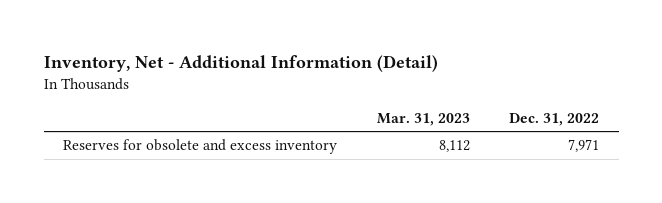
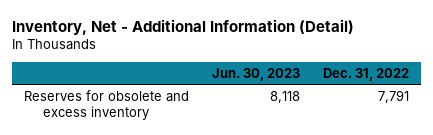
- | Mar. 31, 2023 | Dec. 31, 2022
+ | Jun. 30, 2023 | Dec. 31, 2022
- Reserves for obsolete and excess inventory | 8,112 | 7,971
+ Reserves for obsolete and excess inventory | 8,118 | 7,791

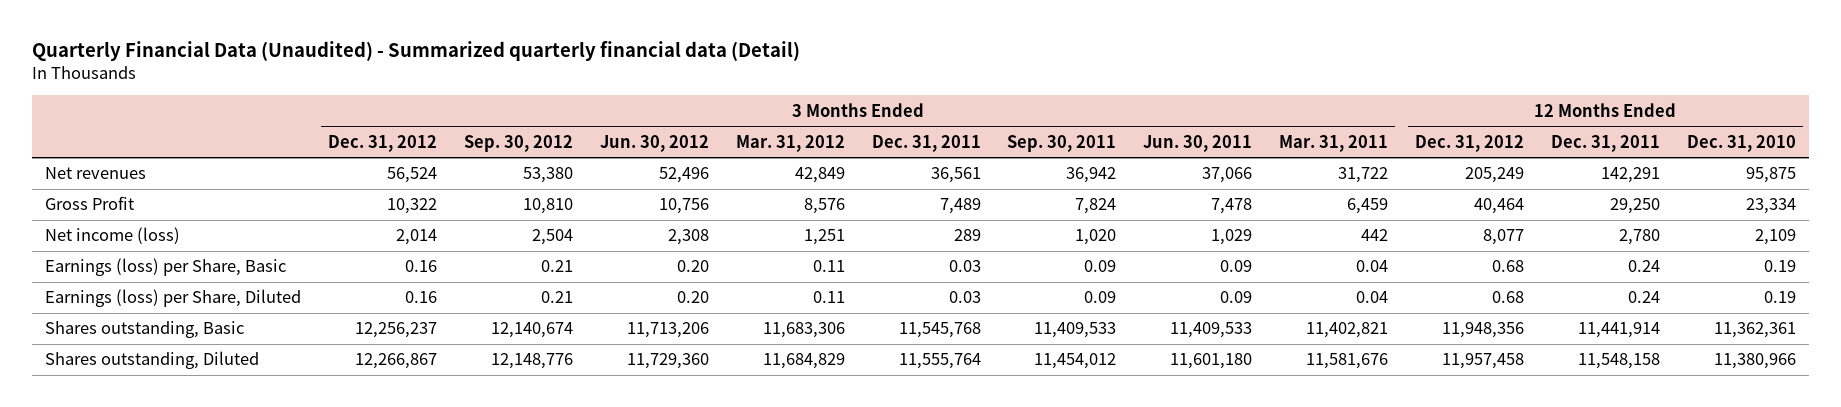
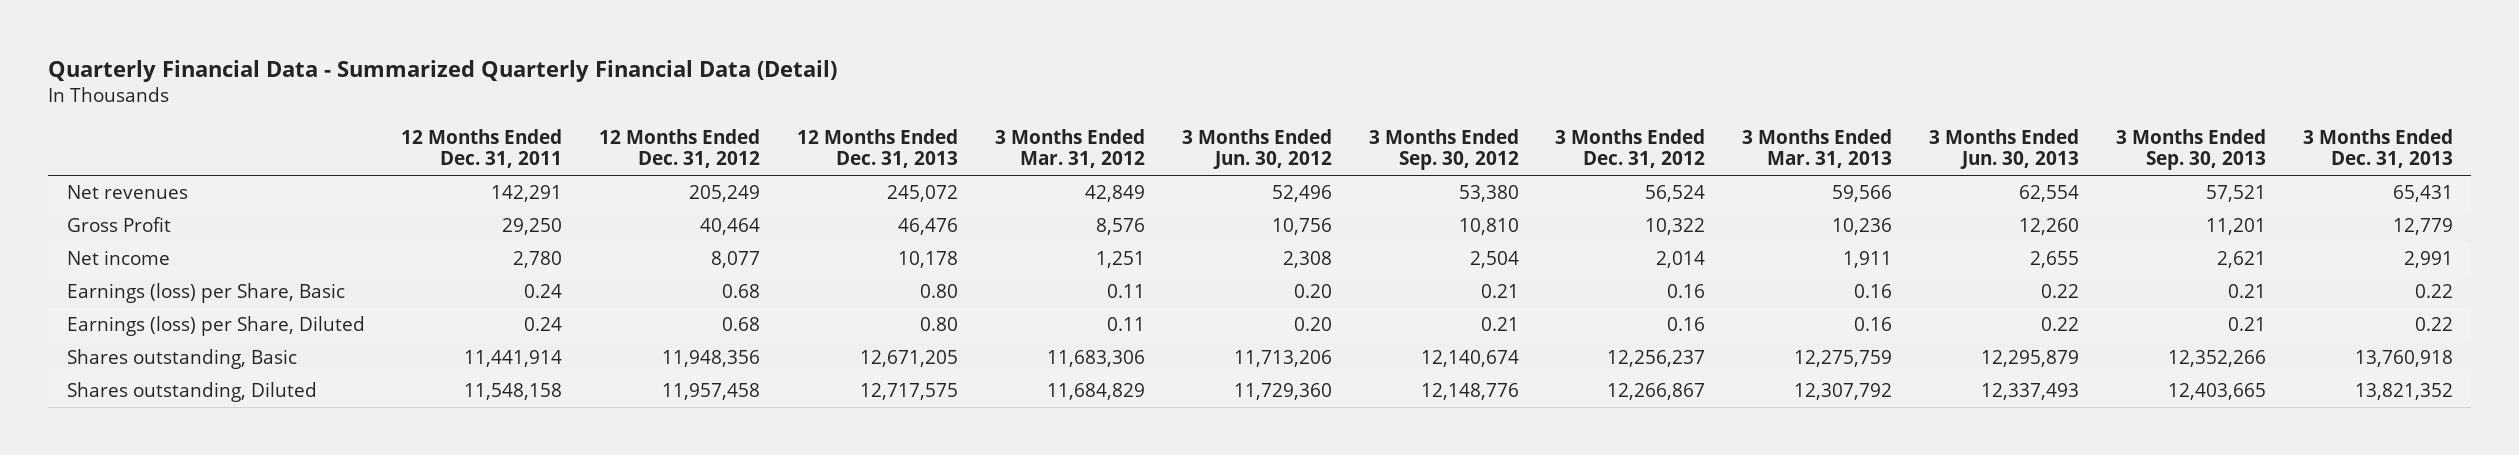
- Quarterly Financial Data (Unaudited) - Summarized quarterly financial data (Detail)
+ Quarterly Financial Data - Summarized Quarterly Financial Data (Detail)
- | 3 Months Ended Dec. 31, 2012 | 3 Months Ended Sep. 30, 2012 | 3 Months Ended Jun. 30, 2012 | 3 Months Ended Mar. 31, 2012 | 3 Months Ended Dec. 31, 2011 | 3 Months Ended Sep. 30, 2011 | 3 Months Ended Jun. 30, 2011 | 3 Months Ended Mar. 31, 2011 | 12 Months Ended Dec. 31, 2012 | 12 Months Ended Dec. 31, 2011 | 12 Months Ended Dec. 31, 2010
+ | 12 Months Ended Dec. 31, 2011 | 12 Months Ended Dec. 31, 2012 | 12 Months Ended Dec. 31, 2013 | 3 Months Ended Mar. 31, 2012 | 3 Months Ended Jun. 30, 2012 | 3 Months Ended Sep. 30, 2012 | 3 Months Ended Dec. 31, 2012 | 3 Months Ended Mar. 31, 2013 | 3 Months Ended Jun. 30, 2013 | 3 Months Ended Sep. 30, 2013 | 3 Months Ended Dec. 31, 2013
- Net income (loss) | 2,014 | 2,504 | 2,308 | 1,251 | 289 | 1,020 | 1,029 | 442 | 8,077 | 2,780 | 2,109
+ Net income | 2,780 | 8,077 | 10,178 | 1,251 | 2,308 | 2,504 | 2,014 | 1,911 | 2,655 | 2,621 | 2,991

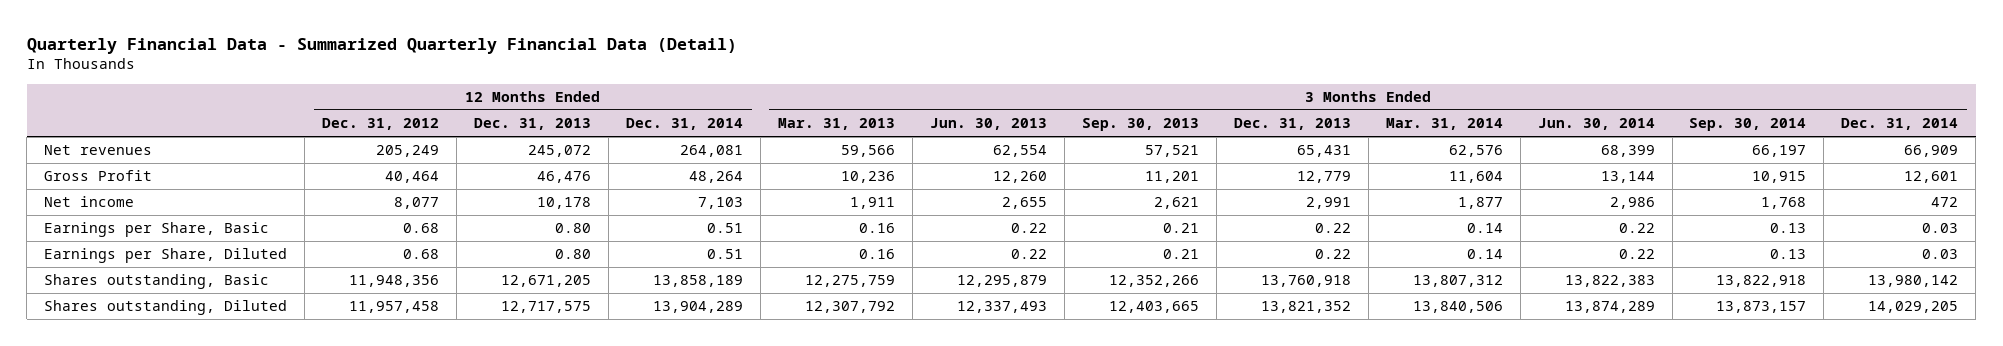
- | 12 Months Ended Dec. 31, 2011 | 12 Months Ended Dec. 31, 2012 | 12 Months Ended Dec. 31, 2013 | 3 Months Ended Mar. 31, 2012 | 3 Months Ended Jun. 30, 2012 | 3 Months Ended Sep. 30, 2012 | 3 Months Ended Dec. 31, 2012 | 3 Months Ended Mar. 31, 2013 | 3 Months Ended Jun. 30, 2013 | 3 Months Ended Sep. 30, 2013 | 3 Months Ended Dec. 31, 2013
+ | 12 Months Ended Dec. 31, 2012 | 12 Months Ended Dec. 31, 2013 | 12 Months Ended Dec. 31, 2014 | 3 Months Ended Mar. 31, 2013 | 3 Months Ended Jun. 30, 2013 | 3 Months Ended Sep. 30, 2013 | 3 Months Ended Dec. 31, 2013 | 3 Months Ended Mar. 31, 2014 | 3 Months Ended Jun. 30, 2014 | 3 Months Ended Sep. 30, 2014 | 3 Months Ended Dec. 31, 2014
- Earnings (loss) per Share, Basic | 0.24 | 0.68 | 0.80 | 0.11 | 0.20 | 0.21 | 0.16 | 0.16 | 0.22 | 0.21 | 0.22
- Earnings (loss) per Share, Diluted | 0.24 | 0.68 | 0.80 | 0.11 | 0.20 | 0.21 | 0.16 | 0.16 | 0.22 | 0.21 | 0.22
+ Earnings per Share, Basic | 0.68 | 0.80 | 0.51 | 0.16 | 0.22 | 0.21 | 0.22 | 0.14 | 0.22 | 0.13 | 0.03
+ Earnings per Share, Diluted | 0.68 | 0.80 | 0.51 | 0.16 | 0.22 | 0.21 | 0.22 | 0.14 | 0.22 | 0.13 | 0.03

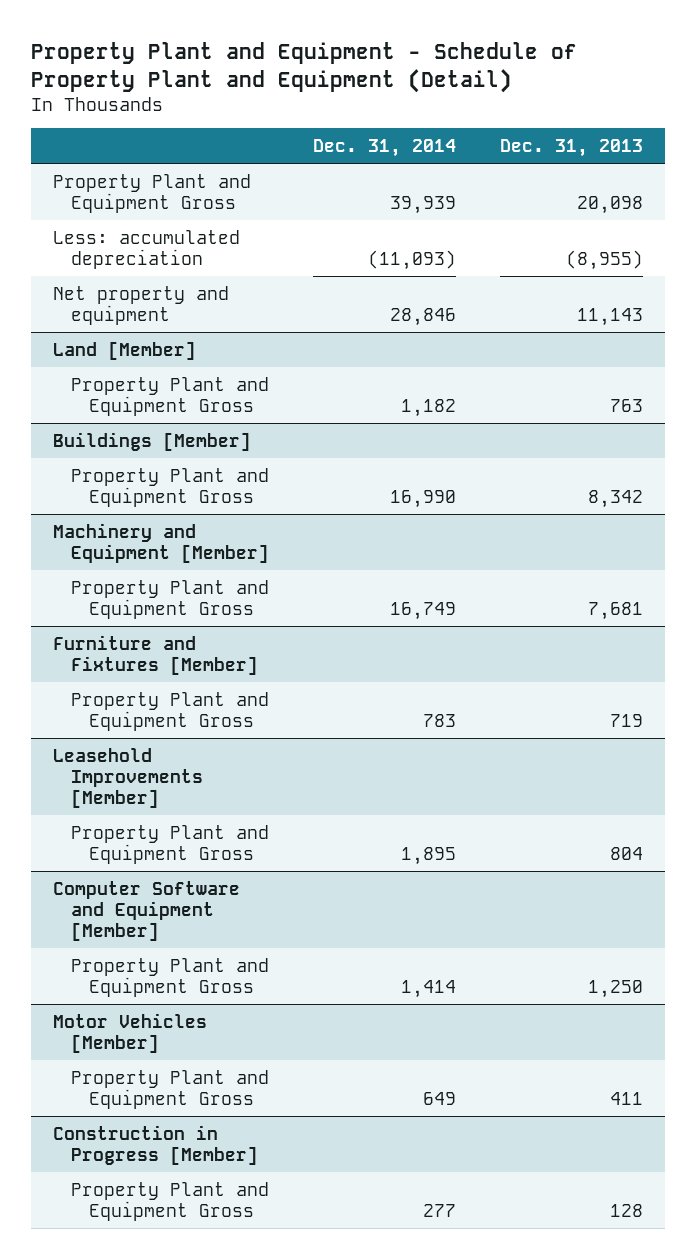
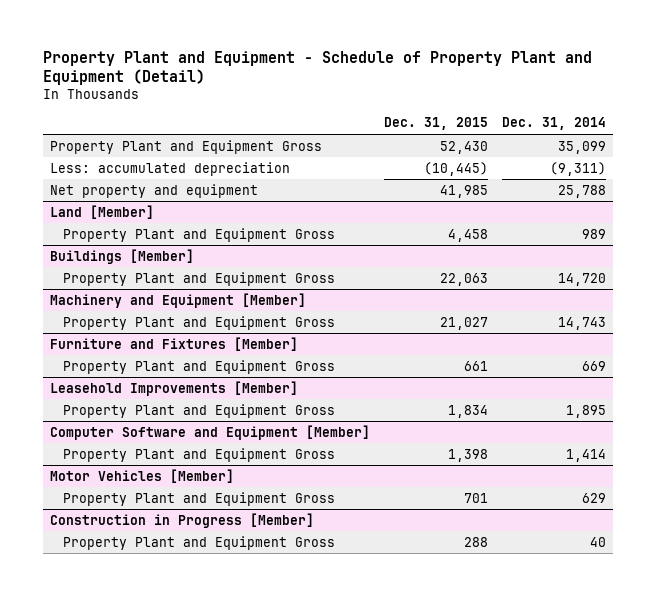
- | Dec. 31, 2014 | Dec. 31, 2013
+ | Dec. 31, 2015 | Dec. 31, 2014
- Property Plant and Equipment Gross | 39,939 | 20,098
- Less: accumulated depreciation | (11,093) | (8,955)
- Net property and equipment | 28,846 | 11,143
+ Property Plant and Equipment Gross | 52,430 | 35,099
+ Less: accumulated depreciation | (10,445) | (9,311)
+ Net property and equipment | 41,985 | 25,788
@ Land [Member]
- Property Plant and Equipment Gross | 1,182 | 763
+ Property Plant and Equipment Gross | 4,458 | 989
@ Buildings [Member]
- Property Plant and Equipment Gross | 16,990 | 8,342
+ Property Plant and Equipment Gross | 22,063 | 14,720
@ Machinery and Equipment [Member]
- Property Plant and Equipment Gross | 16,749 | 7,681
+ Property Plant and Equipment Gross | 21,027 | 14,743
@ Furniture and Fixtures [Member]
- Property Plant and Equipment Gross | 783 | 719
+ Property Plant and Equipment Gross | 661 | 669
@ Motor Vehicles [Member]
- Property Plant and Equipment Gross | 649 | 411
+ Property Plant and Equipment Gross | 701 | 629
@ Construction in Progress [Member]
- Property Plant and Equipment Gross | 277 | 128
+ Property Plant and Equipment Gross | 288 | 40

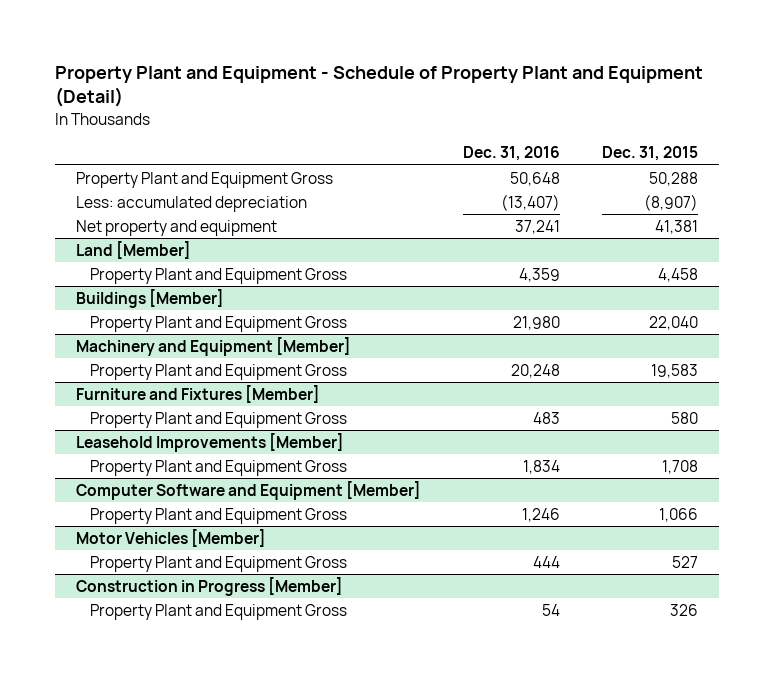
- | Dec. 31, 2015 | Dec. 31, 2014
+ | Dec. 31, 2016 | Dec. 31, 2015
- Property Plant and Equipment Gross | 52,430 | 35,099
- Less: accumulated depreciation | (10,445) | (9,311)
- Net property and equipment | 41,985 | 25,788
+ Property Plant and Equipment Gross | 50,648 | 50,288
+ Less: accumulated depreciation | (13,407) | (8,907)
+ Net property and equipment | 37,241 | 41,381
@ Buildings [Member]
- Property Plant and Equipment Gross | 22,063 | 14,720
+ Property Plant and Equipment Gross | 21,980 | 22,040
@ Machinery and Equipment [Member]
- Property Plant and Equipment Gross | 21,027 | 14,743
+ Property Plant and Equipment Gross | 20,248 | 19,583
@ Furniture and Fixtures [Member]
- Property Plant and Equipment Gross | 661 | 669
+ Property Plant and Equipment Gross | 483 | 580
@ Leasehold Improvements [Member]
- Property Plant and Equipment Gross | 1,834 | 1,895
+ Property Plant and Equipment Gross | 1,834 | 1,708
@ Computer Software and Equipment [Member]
- Property Plant and Equipment Gross | 1,398 | 1,414
+ Property Plant and Equipment Gross | 1,246 | 1,066
@ Motor Vehicles [Member]
- Property Plant and Equipment Gross | 701 | 629
+ Property Plant and Equipment Gross | 444 | 527
@ Construction in Progress [Member]
- Property Plant and Equipment Gross | 288 | 40
+ Property Plant and Equipment Gross | 54 | 326

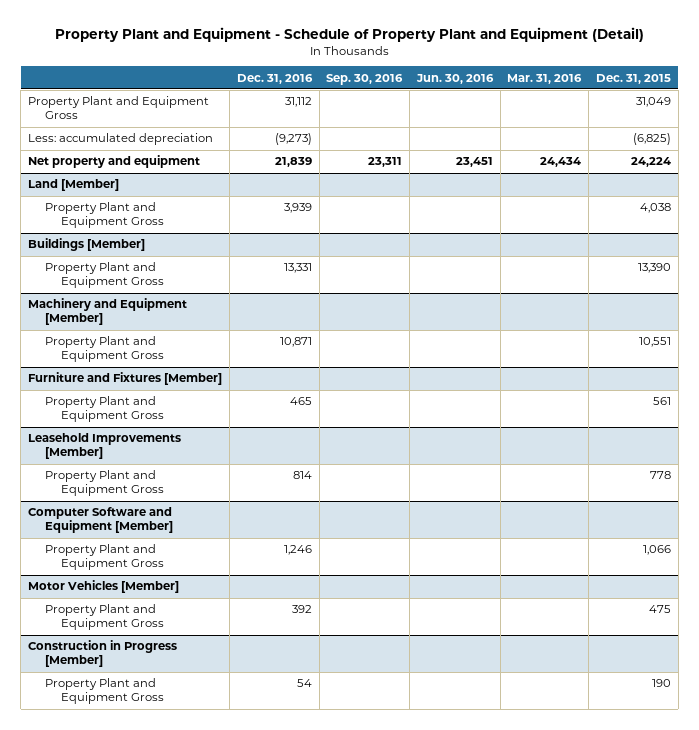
- | Dec. 31, 2016 | Dec. 31, 2015
+ | Dec. 31, 2016 | Sep. 30, 2016 | Jun. 30, 2016 | Mar. 31, 2016 | Dec. 31, 2015
- Property Plant and Equipment Gross | 50,648 | 50,288
- Less: accumulated depreciation | (13,407) | (8,907)
- Net property and equipment | 37,241 | 41,381
+ Property Plant and Equipment Gross | 31,112 | | | | 31,049
+ Less: accumulated depreciation | (9,273) | | | | (6,825)
+ Net property and equipment | 21,839 | 23,311 | 23,451 | 24,434 | 24,224
@ Land [Member]
- Property Plant and Equipment Gross | 4,359 | 4,458
+ Property Plant and Equipment Gross | 3,939 | | | | 4,038
@ Buildings [Member]
- Property Plant and Equipment Gross | 21,980 | 22,040
+ Property Plant and Equipment Gross | 13,331 | | | | 13,390
@ Machinery and Equipment [Member]
- Property Plant and Equipment Gross | 20,248 | 19,583
+ Property Plant and Equipment Gross | 10,871 | | | | 10,551
@ Furniture and Fixtures [Member]
- Property Plant and Equipment Gross | 483 | 580
+ Property Plant and Equipment Gross | 465 | | | | 561
@ Leasehold Improvements [Member]
- Property Plant and Equipment Gross | 1,834 | 1,708
+ Property Plant and Equipment Gross | 814 | | | | 778
@ Motor Vehicles [Member]
- Property Plant and Equipment Gross | 444 | 527
+ Property Plant and Equipment Gross | 392 | | | | 475
@ Construction in Progress [Member]
- Property Plant and Equipment Gross | 54 | 326
+ Property Plant and Equipment Gross | 54 | | | | 190

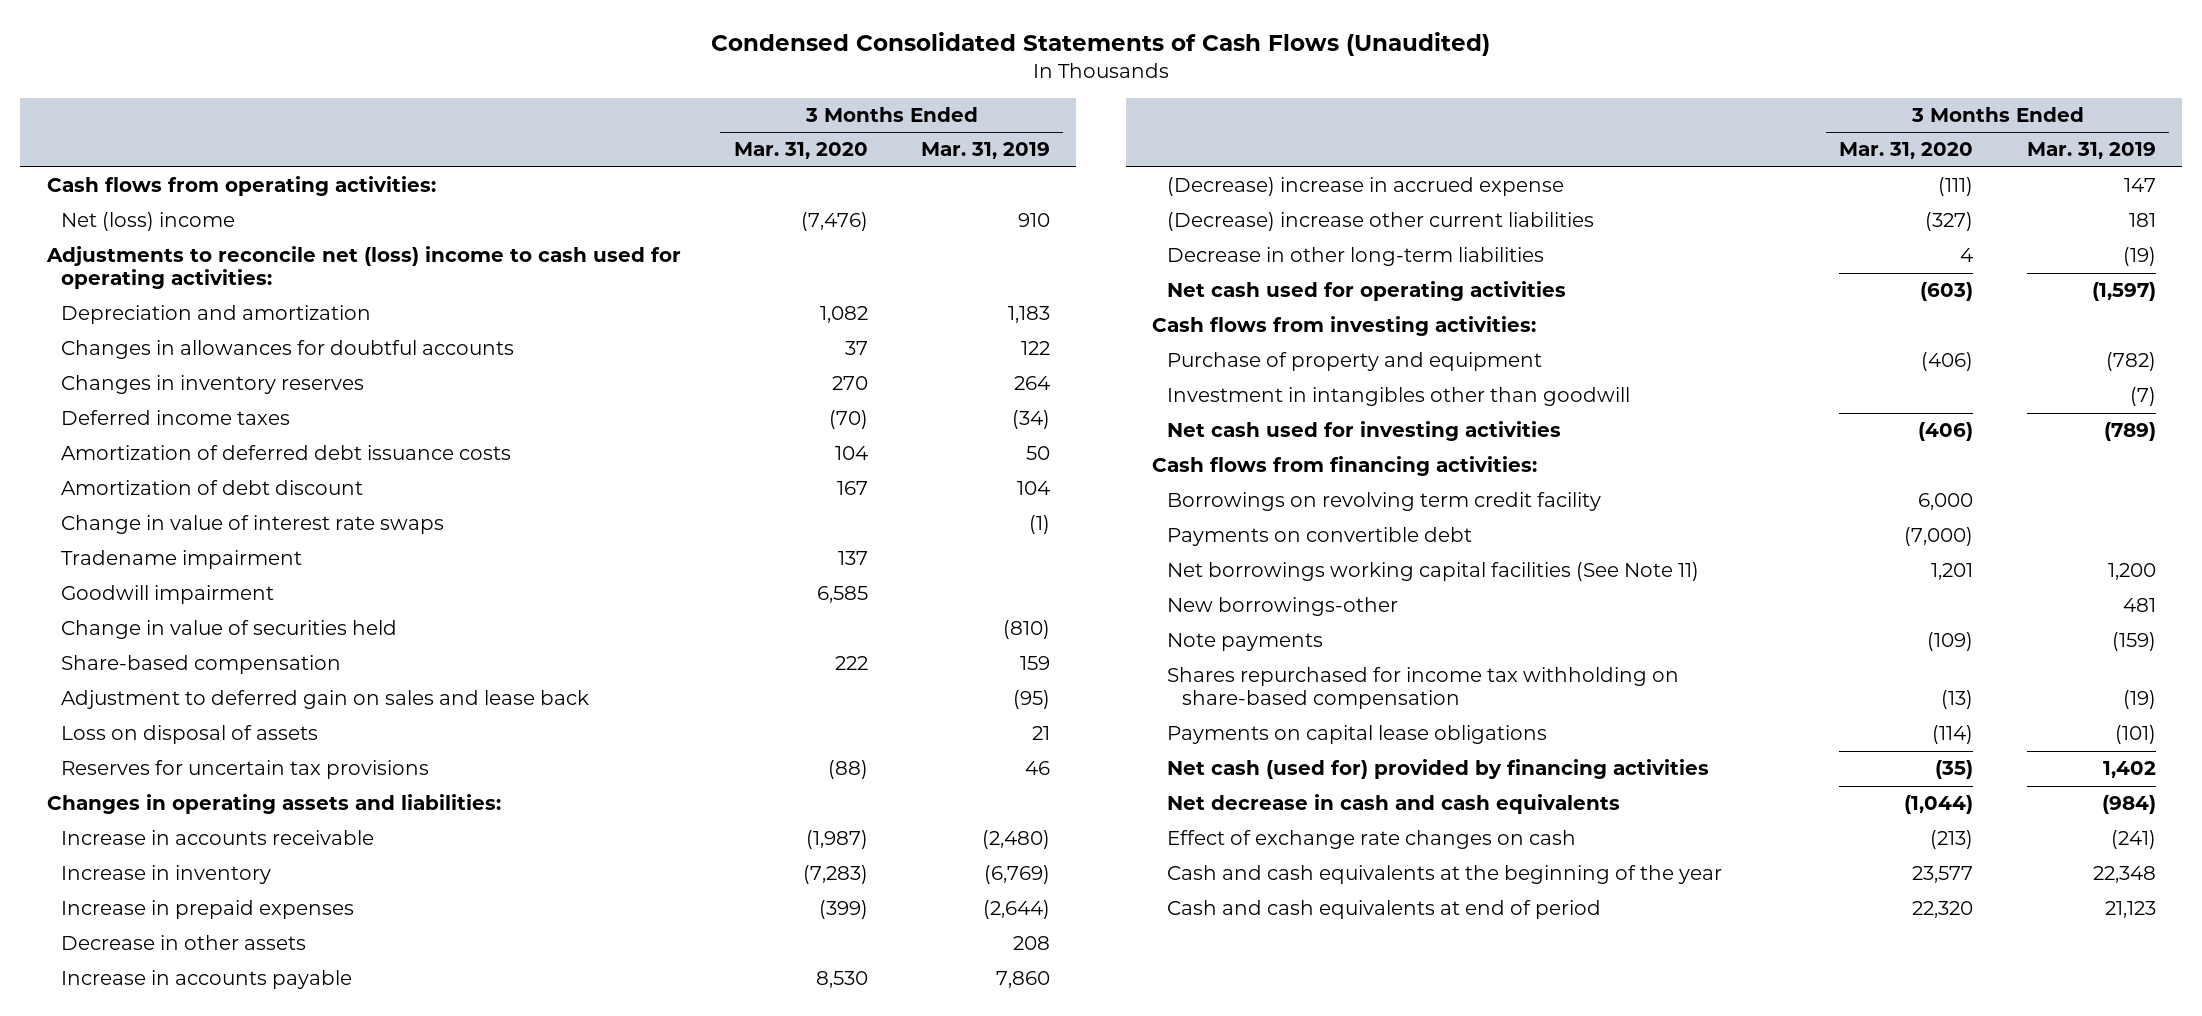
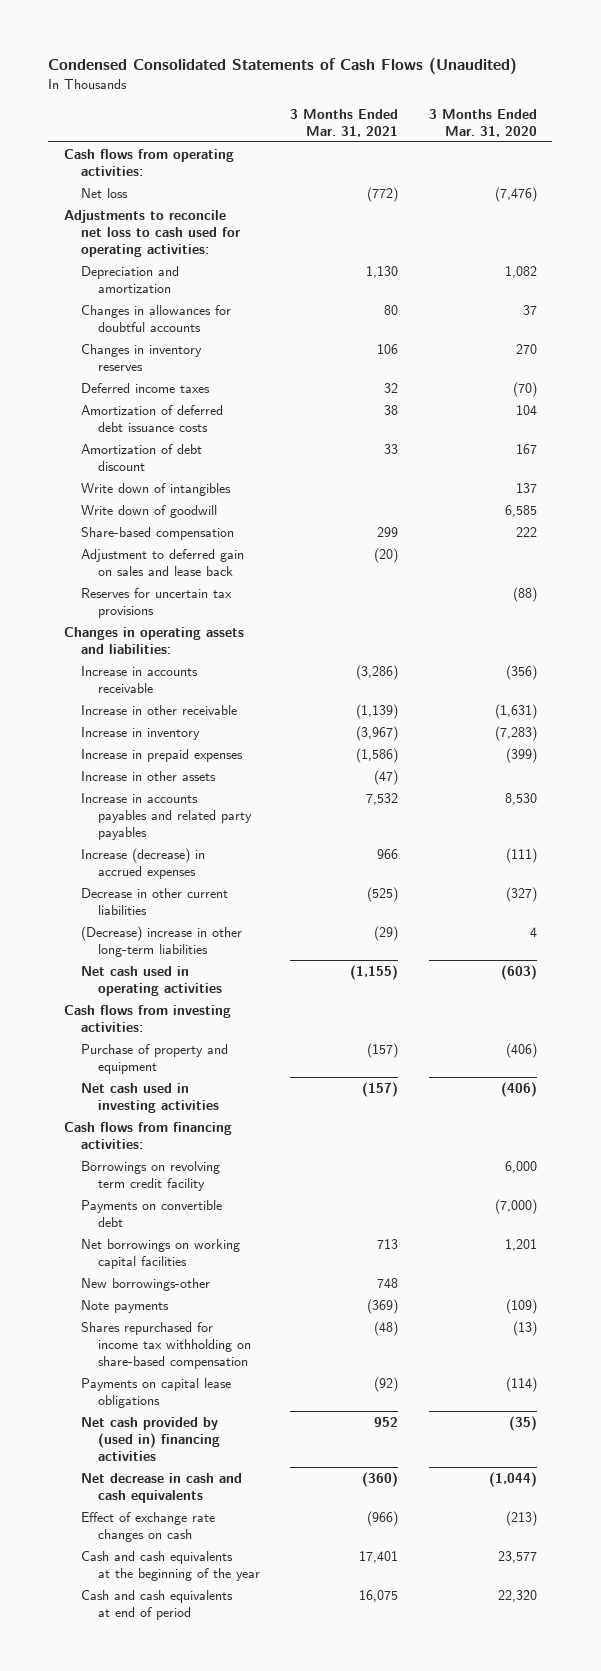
- | 3 Months Ended Mar. 31, 2020 | 3 Months Ended Mar. 31, 2019
+ | 3 Months Ended Mar. 31, 2021 | 3 Months Ended Mar. 31, 2020
- Net (loss) income | (7,476) | 910
- Adjustments to reconcile net (loss) income to cash used for operating activities:
+ Net loss | (772) | (7,476)
+ Adjustments to reconcile net loss to cash used for operating activities:
- Change in value of interest rate swaps | | (1)
- Tradename impairment | 137 |
- Goodwill impairment | 6,585 |
- Change in value of securities held | | (810)
+ Write down of intangibles | | 137
+ Write down of goodwill | | 6,585
- Loss on disposal of assets | | 21
- Increase in accounts receivable | (1,987) | (2,480)
+ Increase in accounts receivable | (3,286) | (356)
+ Increase in other receivable | (1,139) | (1,631)
- Decrease in other assets | | 208
- Increase in accounts payable | 8,530 | 7,860
- (Decrease) increase in accrued expense | (111) | 147
- (Decrease) increase other current liabilities | (327) | 181
- Decrease in other long-term liabilities | 4 | (19)
- Net cash used for operating activities | (603) | (1,597)
+ Increase in other assets | (47) |
+ Increase in accounts payables and related party payables | 7,532 | 8,530
+ Increase (decrease) in accrued expenses | 966 | (111)
+ Decrease in other current liabilities | (525) | (327)
+ (Decrease) increase in other long-term liabilities | (29) | 4
+ Net cash used in operating activities | (1,155) | (603)
- Investment in intangibles other than goodwill | | (7)
- Net cash used for investing activities | (406) | (789)
+ Net cash used in investing activities | (157) | (406)
- Net borrowings working capital facilities (See Note 11) | 1,201 | 1,200
+ Net borrowings on working capital facilities | 713 | 1,201
- Net cash (used for) provided by financing activities | (35) | 1,402
+ Net cash provided by (used in) financing activities | 952 | (35)

